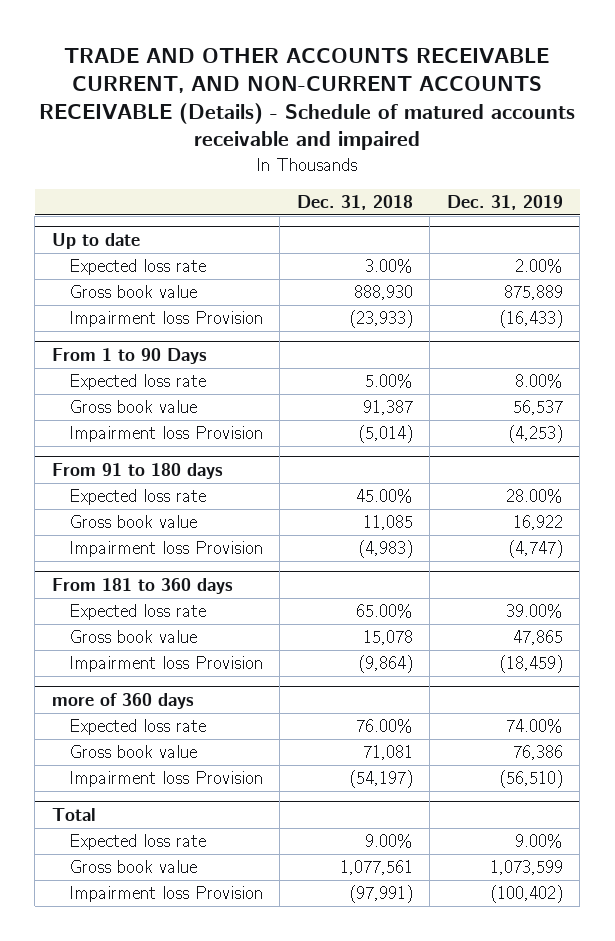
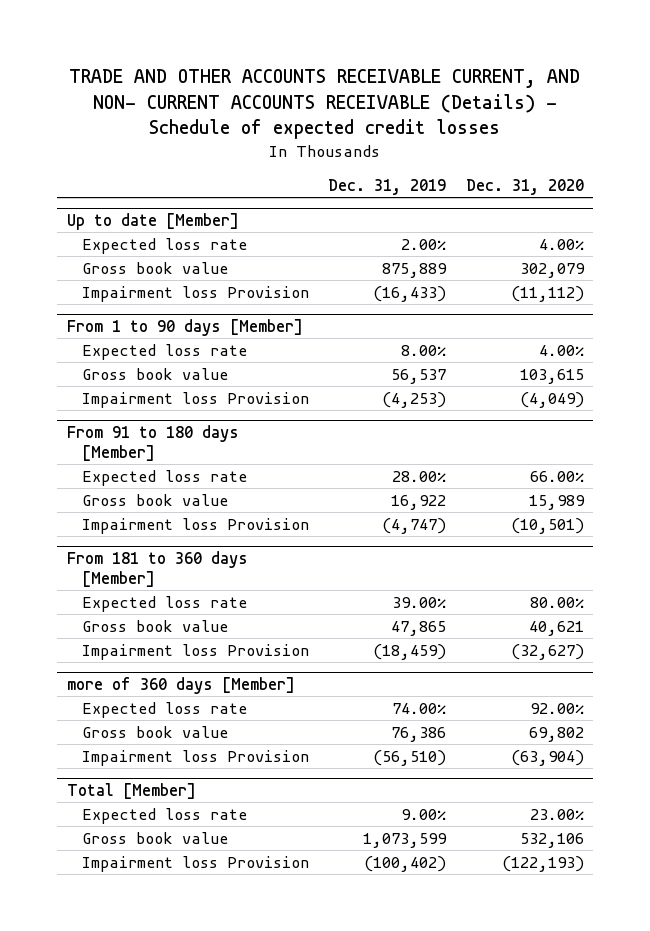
- TRADE AND OTHER ACCOUNTS RECEIVABLE CURRENT, AND NON-CURRENT ACCOUNTS RECEIVABLE (Details) - Schedule of matured accounts receivable and impaired
+ TRADE AND OTHER ACCOUNTS RECEIVABLE CURRENT, AND NON- CURRENT ACCOUNTS RECEIVABLE (Details) - Schedule of expected credit losses
- | Dec. 31, 2018 | Dec. 31, 2019
+ | Dec. 31, 2019 | Dec. 31, 2020
- Up to date
+ Up to date [Member]
- From 1 to 90 Days
+ From 1 to 90 days [Member]
- From 91 to 180 days
+ From 91 to 180 days [Member]
- From 181 to 360 days
+ From 181 to 360 days [Member]
- more of 360 days
+ more of 360 days [Member]
- Total
+ Total [Member]

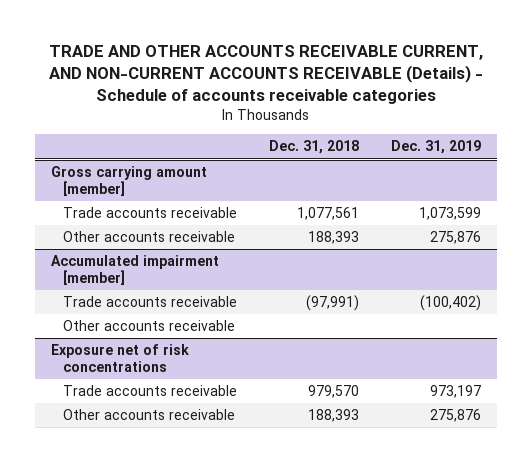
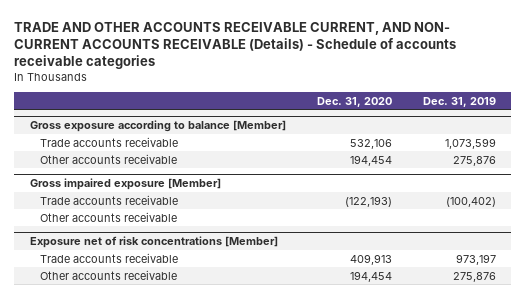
- TRADE AND OTHER ACCOUNTS RECEIVABLE CURRENT, AND NON-CURRENT ACCOUNTS RECEIVABLE (Details) - Schedule of accounts receivable categories
+ TRADE AND OTHER ACCOUNTS RECEIVABLE CURRENT, AND NON- CURRENT ACCOUNTS RECEIVABLE (Details) - Schedule of accounts receivable categories
- | Dec. 31, 2018 | Dec. 31, 2019
+ | Dec. 31, 2020 | Dec. 31, 2019
- Gross carrying amount [member]
+ Gross exposure according to balance [Member]
- Accumulated impairment [member]
+ Gross impaired exposure [Member]
- Exposure net of risk concentrations
+ Exposure net of risk concentrations [Member]

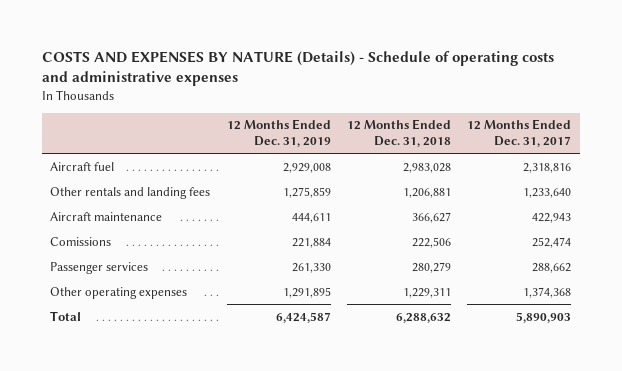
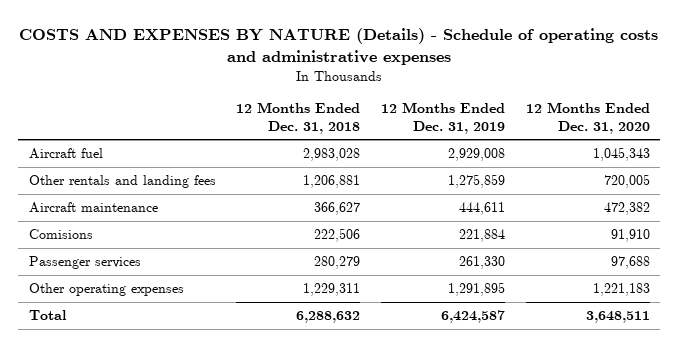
- | 12 Months Ended Dec. 31, 2019 | 12 Months Ended Dec. 31, 2018 | 12 Months Ended Dec. 31, 2017
+ | 12 Months Ended Dec. 31, 2018 | 12 Months Ended Dec. 31, 2019 | 12 Months Ended Dec. 31, 2020
- Comissions | 221,884 | 222,506 | 252,474
+ Comisions | 222,506 | 221,884 | 91,910

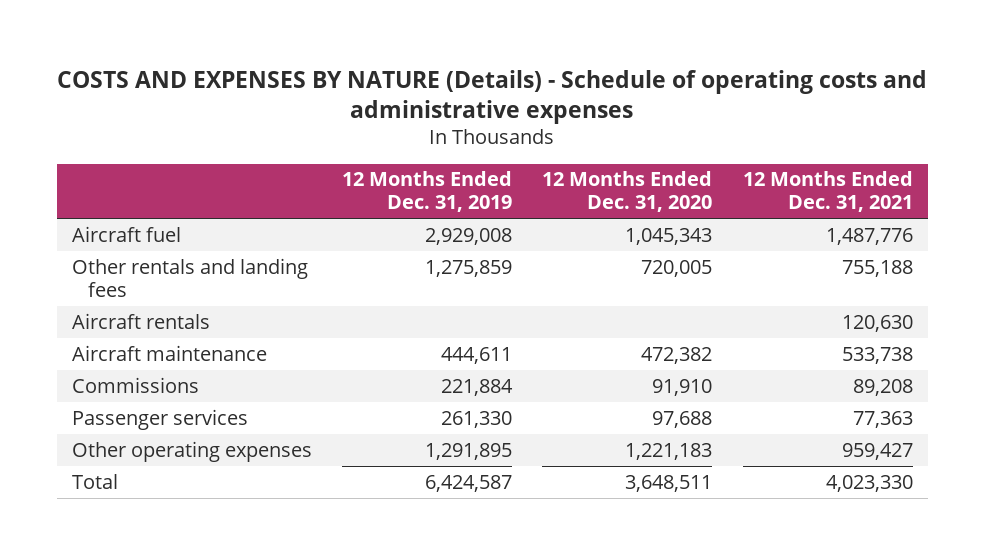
- | 12 Months Ended Dec. 31, 2018 | 12 Months Ended Dec. 31, 2019 | 12 Months Ended Dec. 31, 2020
+ | 12 Months Ended Dec. 31, 2019 | 12 Months Ended Dec. 31, 2020 | 12 Months Ended Dec. 31, 2021
+ Aircraft rentals | | | 120,630
- Comisions | 222,506 | 221,884 | 91,910
+ Commissions | 221,884 | 91,910 | 89,208

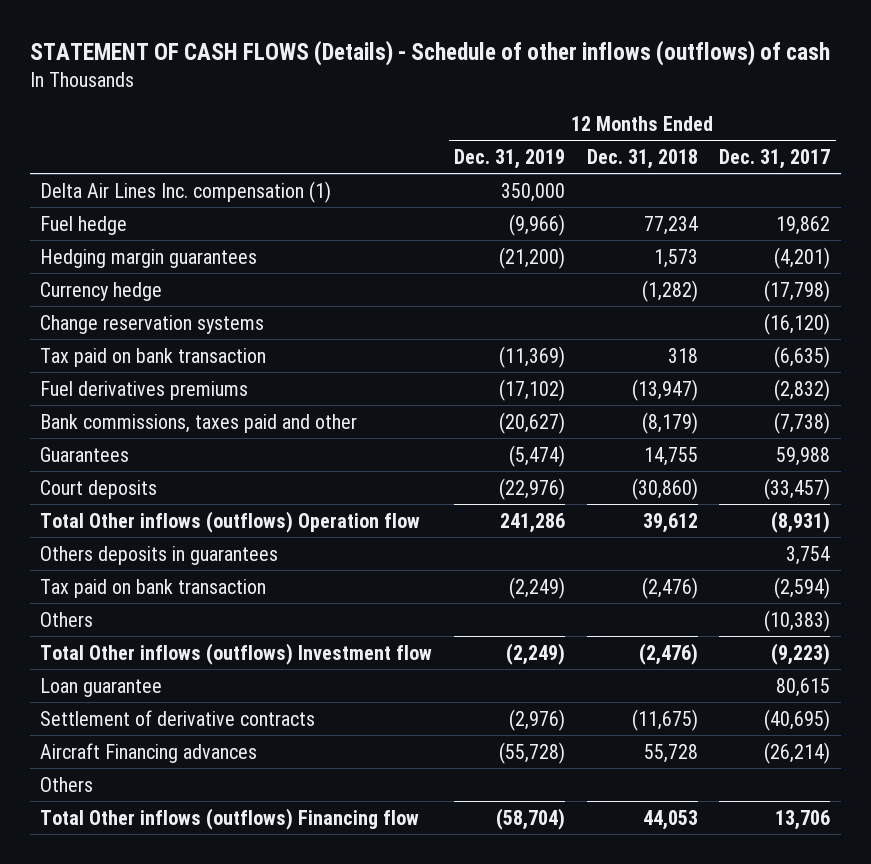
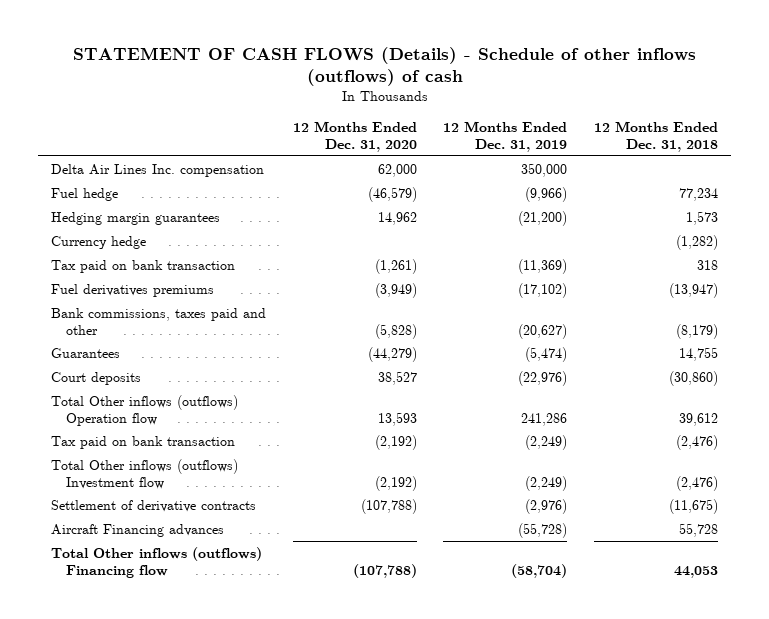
- | 12 Months Ended Dec. 31, 2019 | 12 Months Ended Dec. 31, 2018 | 12 Months Ended Dec. 31, 2017
+ | 12 Months Ended Dec. 31, 2020 | 12 Months Ended Dec. 31, 2019 | 12 Months Ended Dec. 31, 2018
- Delta Air Lines Inc. compensation (1) | 350,000 | |
+ Delta Air Lines Inc. compensation | 62,000 | 350,000 |
- Change reservation systems | | | (16,120)
- Others deposits in guarantees | | | 3,754
- Others | | | (10,383)
- Loan guarantee | | | 80,615
- Others

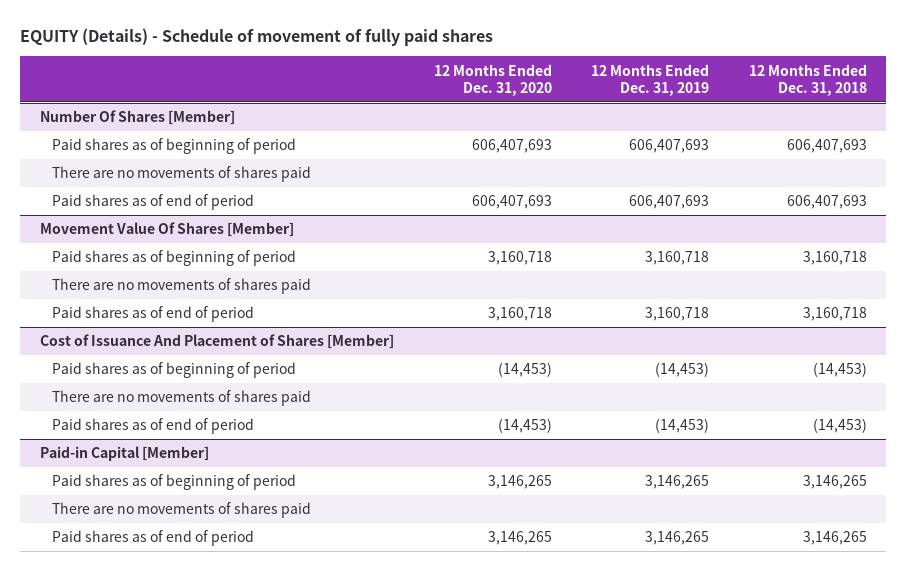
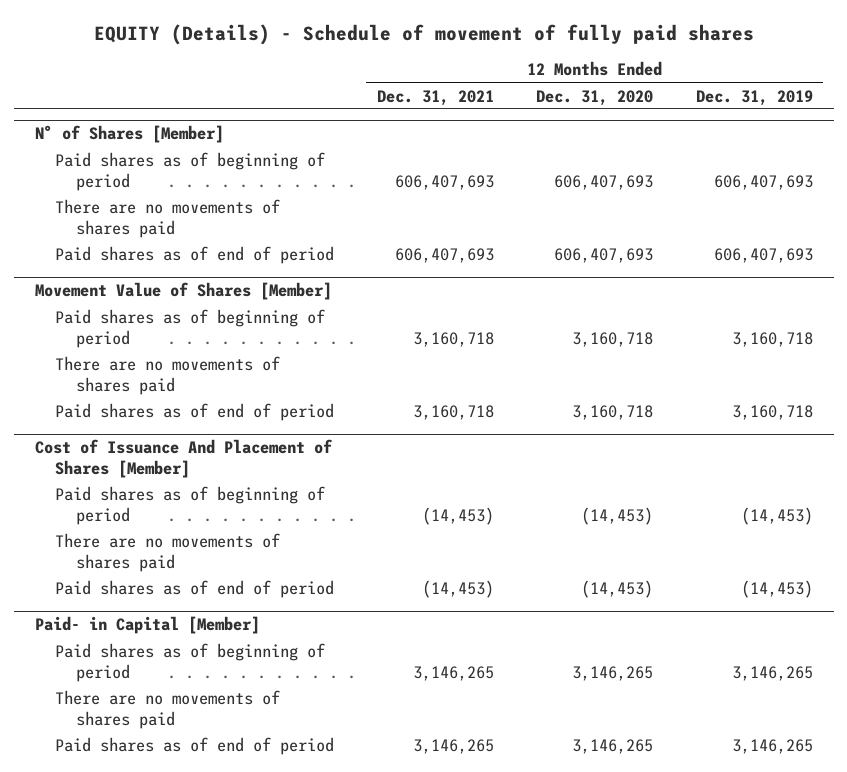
- | 12 Months Ended Dec. 31, 2020 | 12 Months Ended Dec. 31, 2019 | 12 Months Ended Dec. 31, 2018
+ | 12 Months Ended Dec. 31, 2021 | 12 Months Ended Dec. 31, 2020 | 12 Months Ended Dec. 31, 2019
- Number Of Shares [Member]
+ N° of Shares [Member]
- Movement Value Of Shares [Member]
+ Movement Value of Shares [Member]
- Paid-in Capital [Member]
+ Paid- in Capital [Member]

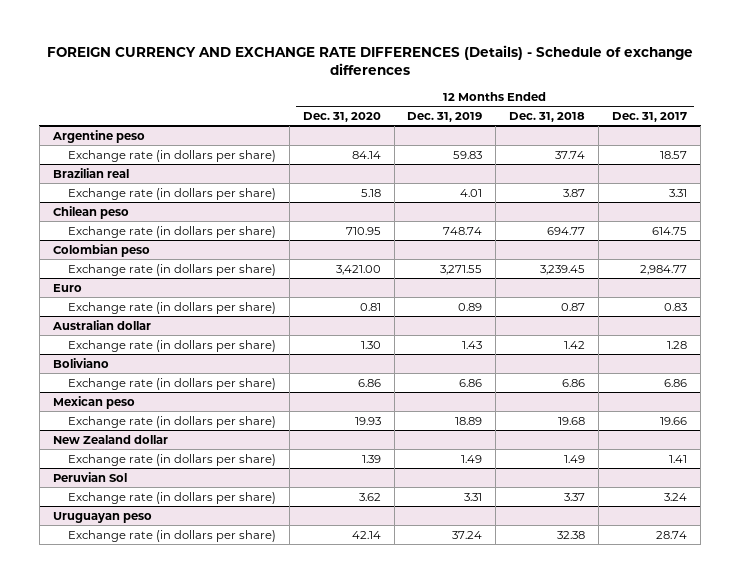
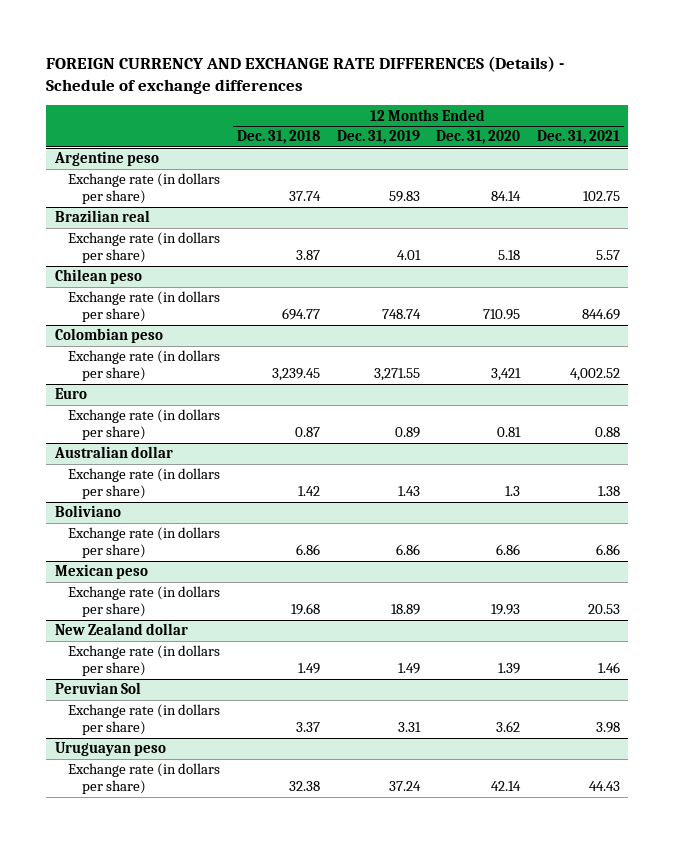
- | 12 Months Ended Dec. 31, 2020 | 12 Months Ended Dec. 31, 2019 | 12 Months Ended Dec. 31, 2018 | 12 Months Ended Dec. 31, 2017
+ | 12 Months Ended Dec. 31, 2018 | 12 Months Ended Dec. 31, 2019 | 12 Months Ended Dec. 31, 2020 | 12 Months Ended Dec. 31, 2021
@ Colombian peso
- Exchange rate (in dollars per share) | 3,421.00 | 3,271.55 | 3,239.45 | 2,984.77
+ Exchange rate (in dollars per share) | 3,239.45 | 3,271.55 | 3,421 | 4,002.52
@ Australian dollar
- Exchange rate (in dollars per share) | 1.30 | 1.43 | 1.42 | 1.28
+ Exchange rate (in dollars per share) | 1.42 | 1.43 | 1.3 | 1.38

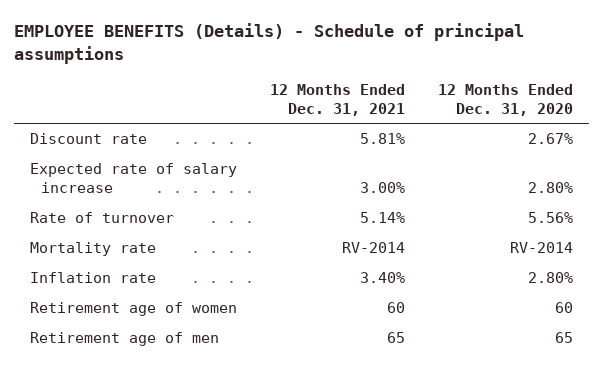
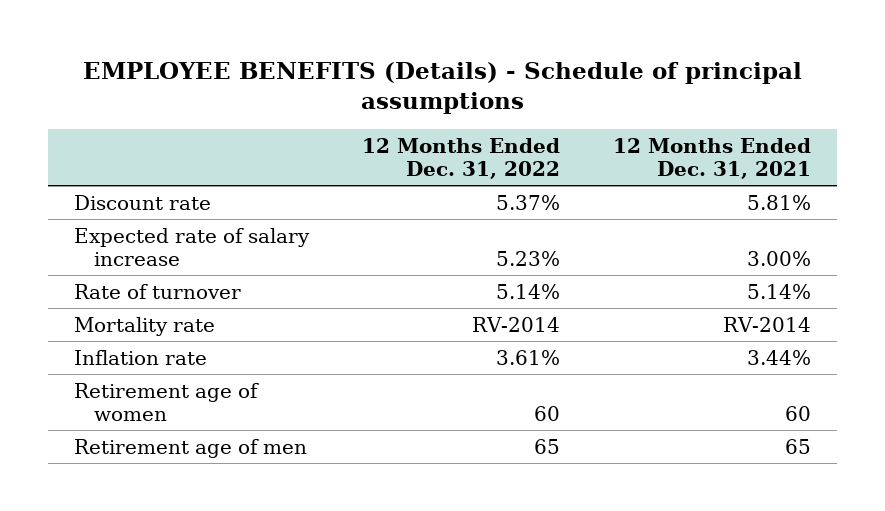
- | 12 Months Ended Dec. 31, 2021 | 12 Months Ended Dec. 31, 2020
+ | 12 Months Ended Dec. 31, 2022 | 12 Months Ended Dec. 31, 2021
- Inflation rate | 3.40% | 2.80%
+ Inflation rate | 3.61% | 3.44%

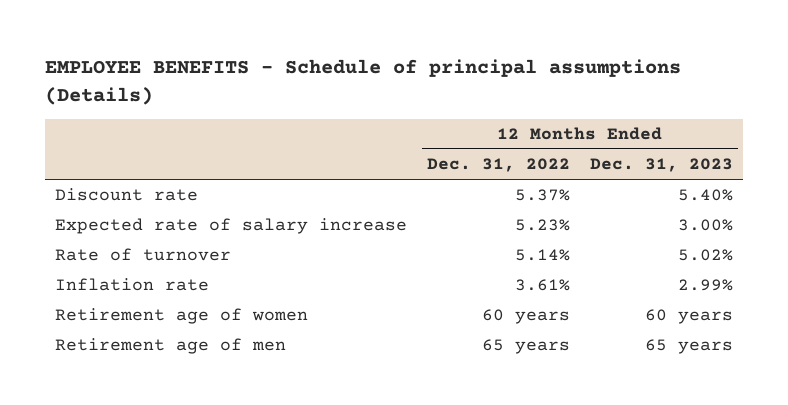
- EMPLOYEE BENEFITS (Details) - Schedule of principal assumptions
+ EMPLOYEE BENEFITS - Schedule of principal assumptions (Details)
- | 12 Months Ended Dec. 31, 2022 | 12 Months Ended Dec. 31, 2021
+ | 12 Months Ended Dec. 31, 2022 | 12 Months Ended Dec. 31, 2023
- Mortality rate | RV-2014 | RV-2014
- Retirement age of women | 60 | 60
- Retirement age of men | 65 | 65
+ Retirement age of women | 60 years | 60 years
+ Retirement age of men | 65 years | 65 years

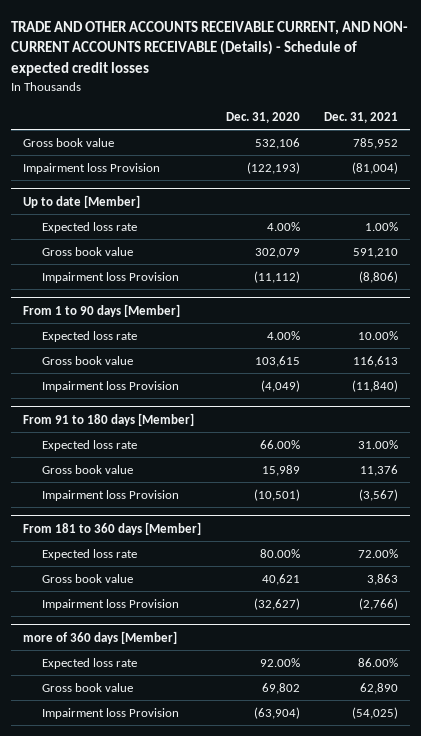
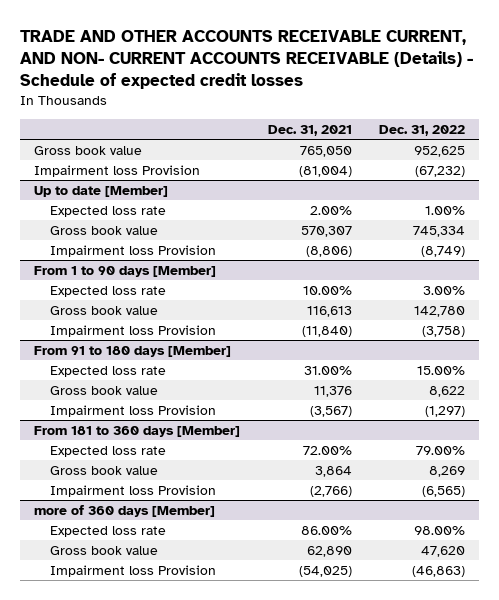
- | Dec. 31, 2020 | Dec. 31, 2021
+ | Dec. 31, 2021 | Dec. 31, 2022
- Gross book value | 532,106 | 785,952
+ Gross book value | 765,050 | 952,625
@ Up to date [Member]
- Expected loss rate | 4.00% | 1.00%
- Gross book value | 302,079 | 591,210
+ Expected loss rate | 2.00% | 1.00%
+ Gross book value | 570,307 | 745,334
@ From 181 to 360 days [Member]
- Gross book value | 40,621 | 3,863
+ Gross book value | 3,864 | 8,269

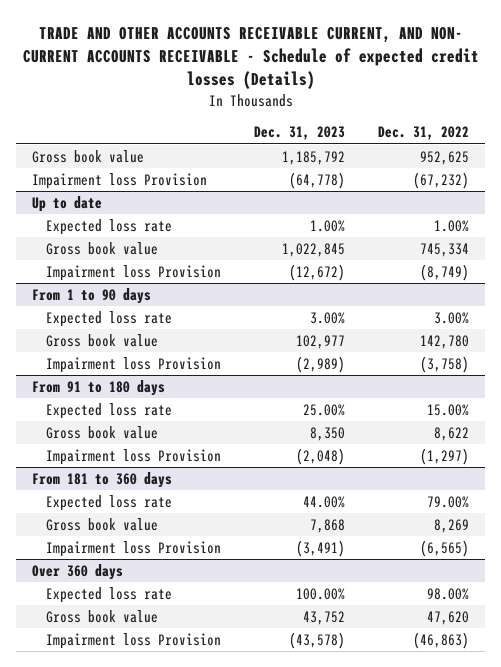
- TRADE AND OTHER ACCOUNTS RECEIVABLE CURRENT, AND NON- CURRENT ACCOUNTS RECEIVABLE (Details) - Schedule of expected credit losses
+ TRADE AND OTHER ACCOUNTS RECEIVABLE CURRENT, AND NON- CURRENT ACCOUNTS RECEIVABLE - Schedule of expected credit losses (Details)
- | Dec. 31, 2021 | Dec. 31, 2022
+ | Dec. 31, 2023 | Dec. 31, 2022
- Up to date [Member]
+ Up to date
- From 1 to 90 days [Member]
+ From 1 to 90 days
- From 91 to 180 days [Member]
+ From 91 to 180 days
- From 181 to 360 days [Member]
+ From 181 to 360 days
- more of 360 days [Member]
+ Over 360 days

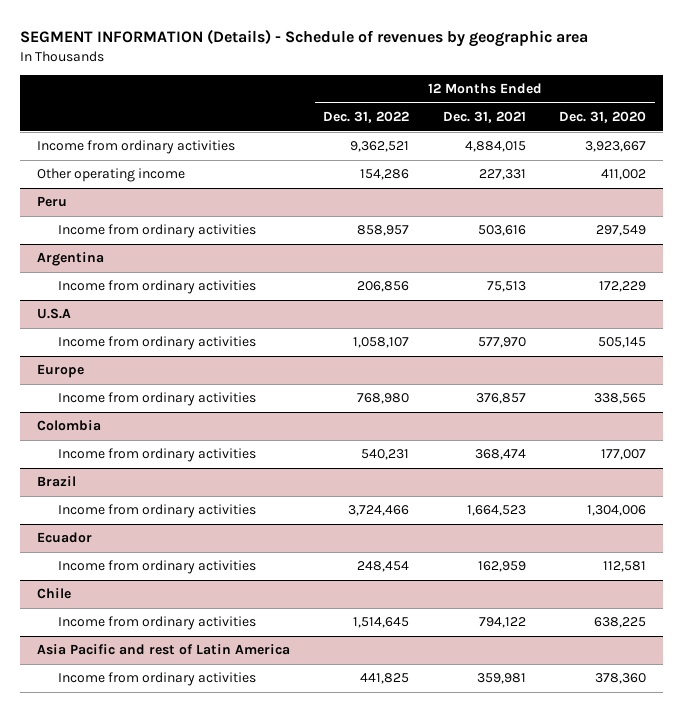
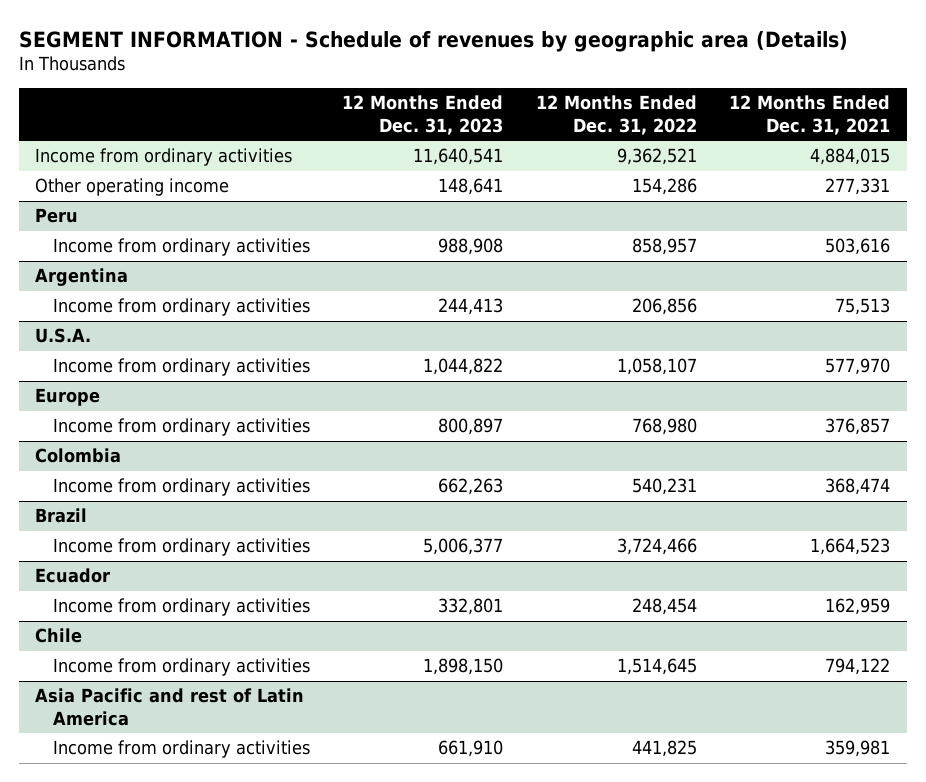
- SEGMENT INFORMATION (Details) - Schedule of revenues by geographic area
+ SEGMENT INFORMATION - Schedule of revenues by geographic area (Details)
- | 12 Months Ended Dec. 31, 2022 | 12 Months Ended Dec. 31, 2021 | 12 Months Ended Dec. 31, 2020
+ | 12 Months Ended Dec. 31, 2023 | 12 Months Ended Dec. 31, 2022 | 12 Months Ended Dec. 31, 2021
- Other operating income | 154,286 | 227,331 | 411,002
+ Other operating income | 148,641 | 154,286 | 277,331
- U.S.A
+ U.S.A.

